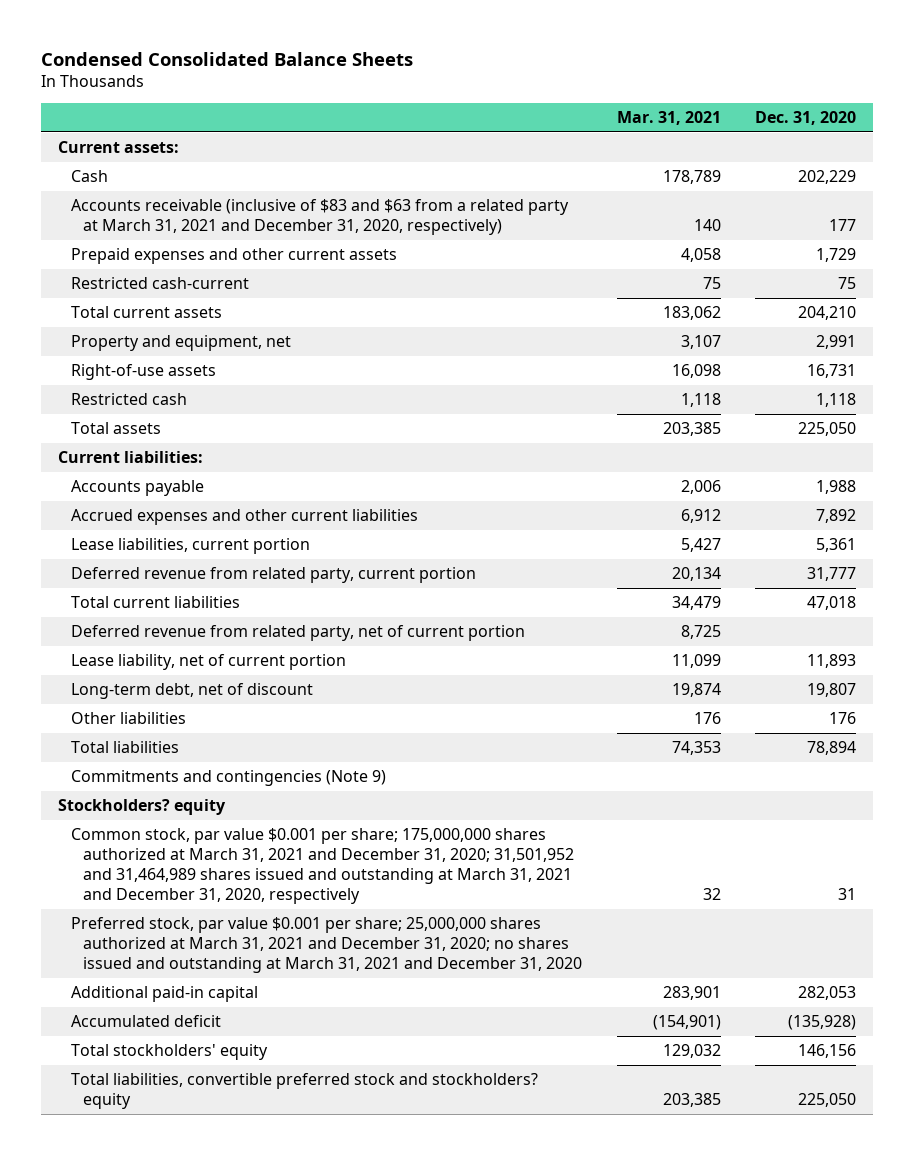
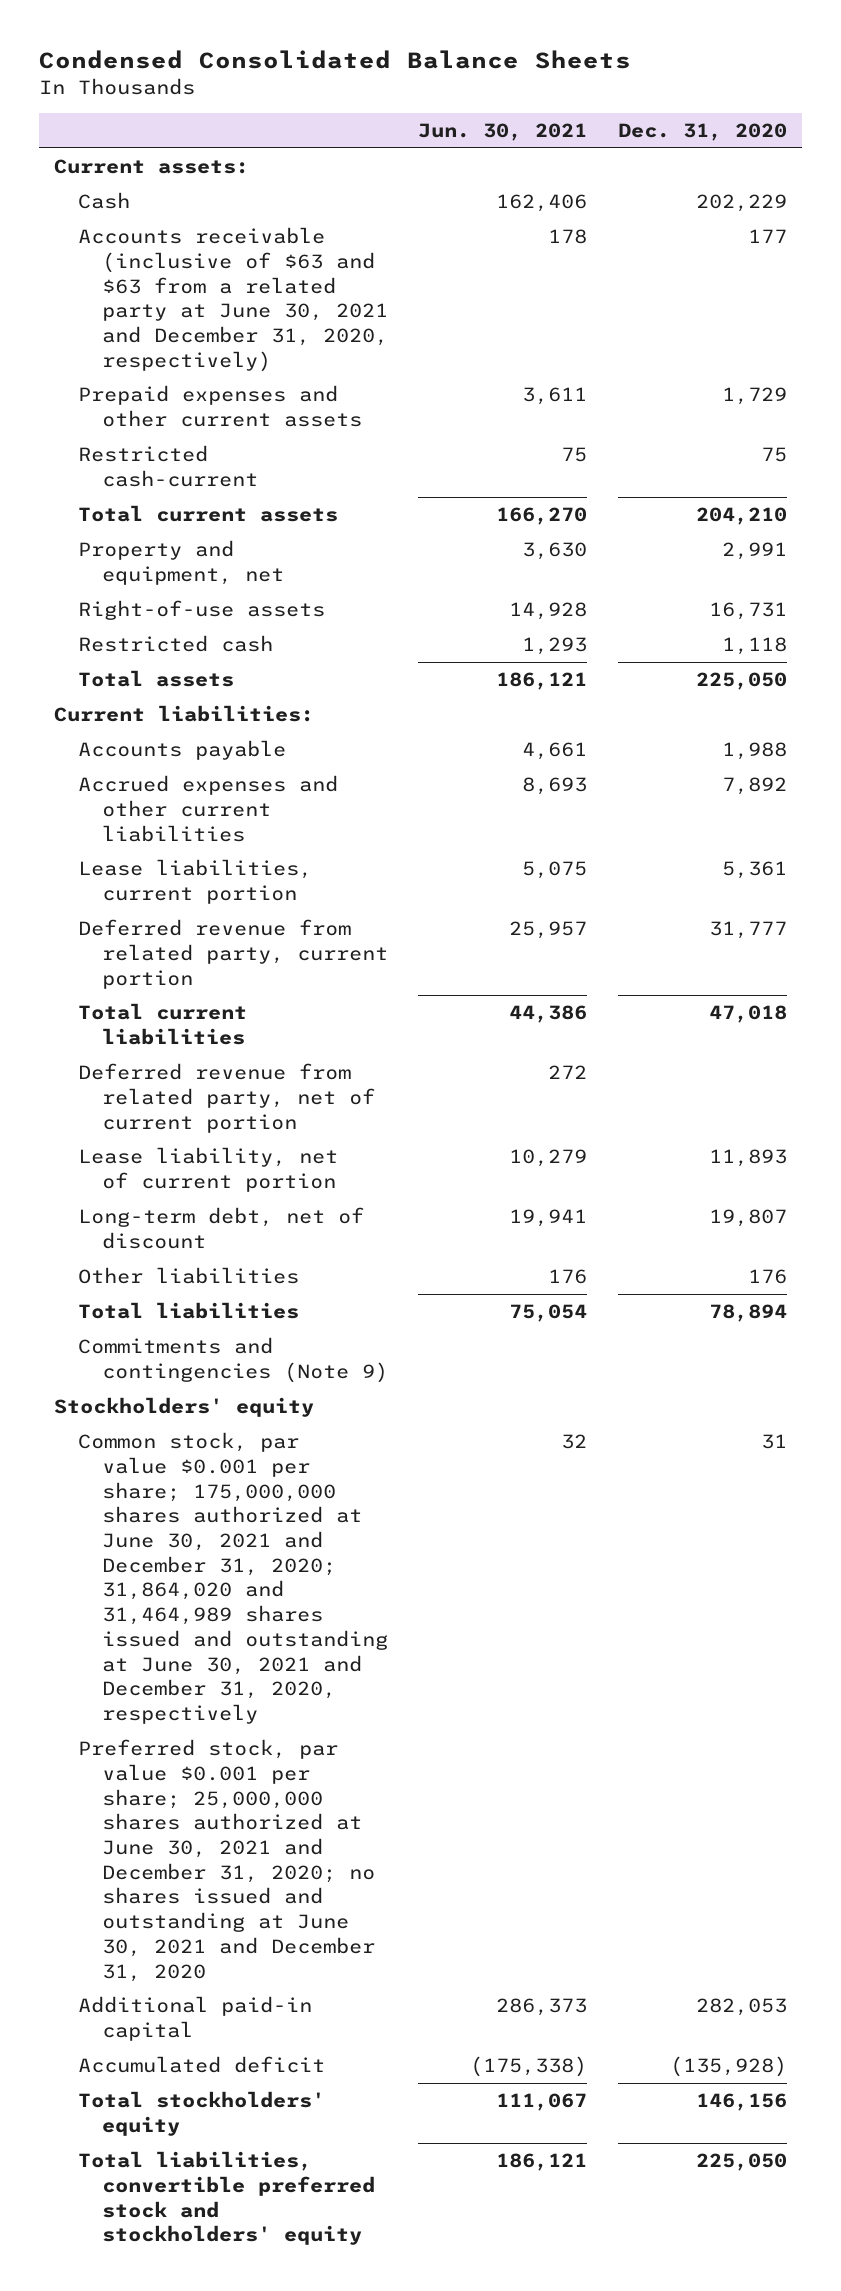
- | Mar. 31, 2021 | Dec. 31, 2020
+ | Jun. 30, 2021 | Dec. 31, 2020
- Accounts receivable (inclusive of $83 and $63 from a related party at March 31, 2021 and December 31, 2020, respectively) | 140 | 177
+ Accounts receivable (inclusive of $63 and $63 from a related party at June 30, 2021 and December 31, 2020, respectively) | 178 | 177
- Stockholders? equity
- Common stock, par value $0.001 per share; 175,000,000 shares authorized at March 31, 2021 and December 31, 2020; 31,501,952 and 31,464,989 shares issued and outstanding at March 31, 2021 and December 31, 2020, respectively | 32 | 31
- Preferred stock, par value $0.001 per share; 25,000,000 shares authorized at March 31, 2021 and December 31, 2020; no shares issued and outstanding at March 31, 2021 and December 31, 2020
+ Stockholders' equity
+ Common stock, par value $0.001 per share; 175,000,000 shares authorized at June 30, 2021 and December 31, 2020; 31,864,020 and 31,464,989 shares issued and outstanding at June 30, 2021 and December 31, 2020, respectively | 32 | 31
+ Preferred stock, par value $0.001 per share; 25,000,000 shares authorized at June 30, 2021 and December 31, 2020; no shares issued and outstanding at June 30, 2021 and December 31, 2020
- Total liabilities, convertible preferred stock and stockholders? equity | 203,385 | 225,050
+ Total liabilities, convertible preferred stock and stockholders' equity | 186,121 | 225,050

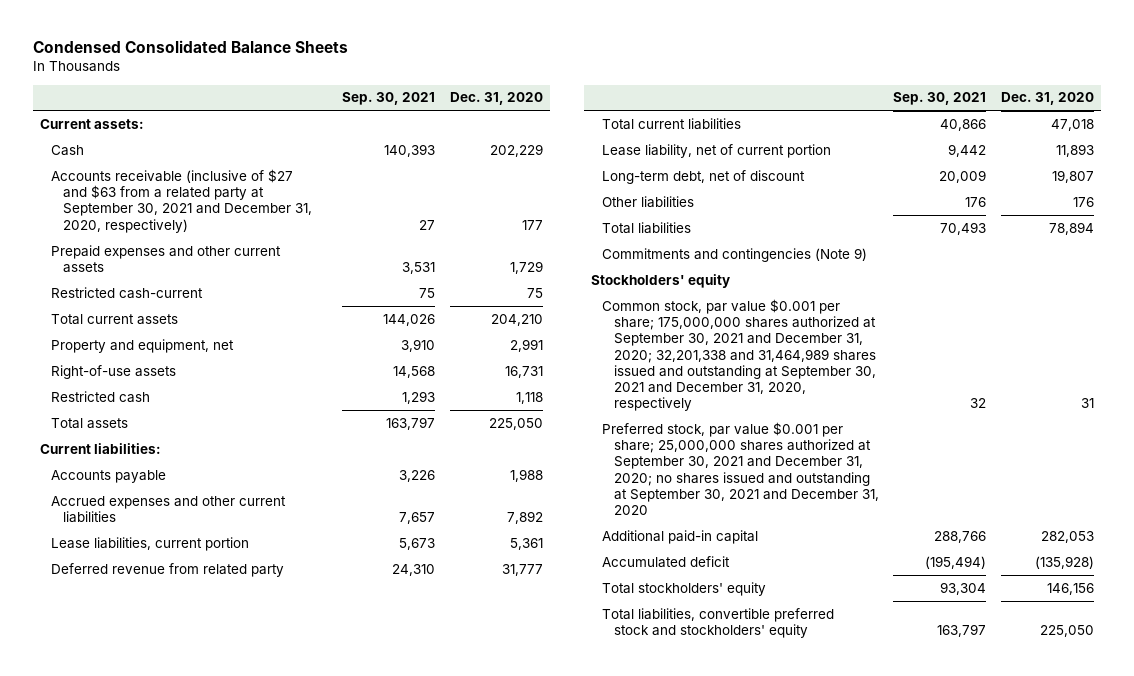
- | Jun. 30, 2021 | Dec. 31, 2020
+ | Sep. 30, 2021 | Dec. 31, 2020
- Accounts receivable (inclusive of $63 and $63 from a related party at June 30, 2021 and December 31, 2020, respectively) | 178 | 177
+ Accounts receivable (inclusive of $27 and $63 from a related party at September 30, 2021 and December 31, 2020, respectively) | 27 | 177
- Deferred revenue from related party, current portion | 25,957 | 31,777
+ Deferred revenue from related party | 24,310 | 31,777
- Deferred revenue from related party, net of current portion | 272 |
- Common stock, par value $0.001 per share; 175,000,000 shares authorized at June 30, 2021 and December 31, 2020; 31,864,020 and 31,464,989 shares issued and outstanding at June 30, 2021 and December 31, 2020, respectively | 32 | 31
- Preferred stock, par value $0.001 per share; 25,000,000 shares authorized at June 30, 2021 and December 31, 2020; no shares issued and outstanding at June 30, 2021 and December 31, 2020
+ Common stock, par value $0.001 per share; 175,000,000 shares authorized at September 30, 2021 and December 31, 2020; 32,201,338 and 31,464,989 shares issued and outstanding at September 30, 2021 and December 31, 2020, respectively | 32 | 31
+ Preferred stock, par value $0.001 per share; 25,000,000 shares authorized at September 30, 2021 and December 31, 2020; no shares issued and outstanding at September 30, 2021 and December 31, 2020

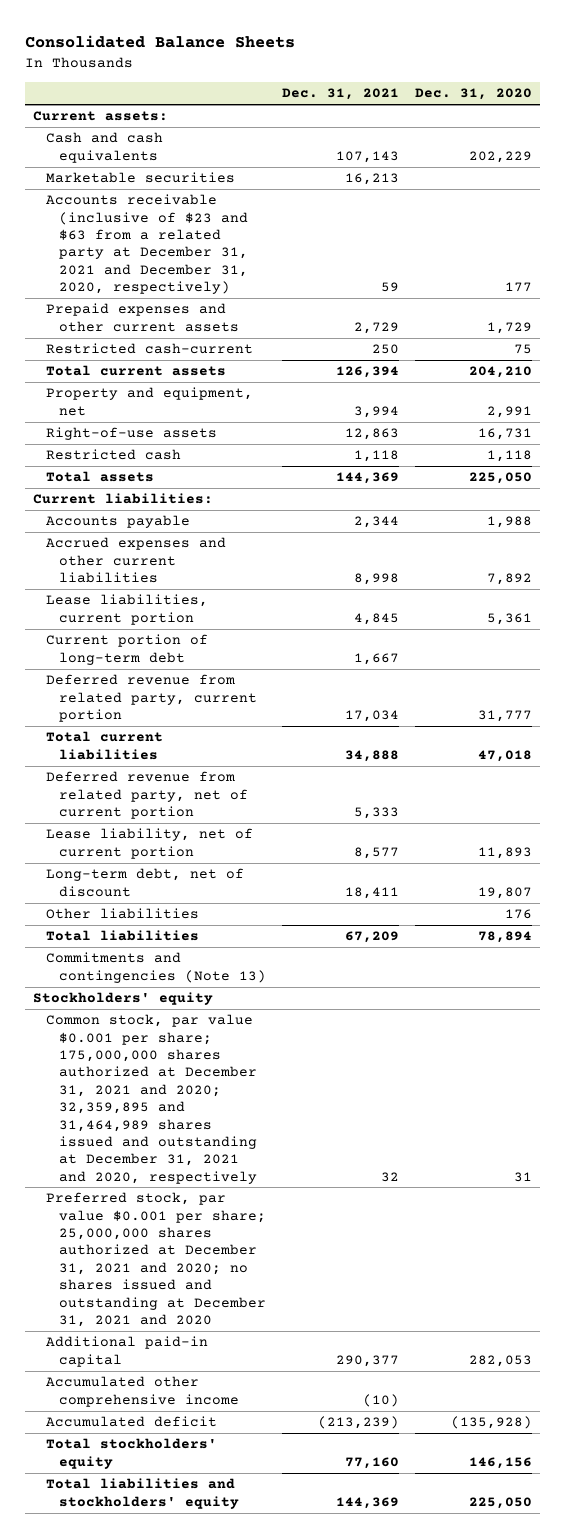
- Condensed Consolidated Balance Sheets
+ Consolidated Balance Sheets
- | Sep. 30, 2021 | Dec. 31, 2020
+ | Dec. 31, 2021 | Dec. 31, 2020
- Cash | 140,393 | 202,229
- Accounts receivable (inclusive of $27 and $63 from a related party at September 30, 2021 and December 31, 2020, respectively) | 27 | 177
+ Cash and cash equivalents | 107,143 | 202,229
+ Marketable securities | 16,213 |
+ Accounts receivable (inclusive of $23 and $63 from a related party at December 31, 2021 and December 31, 2020, respectively) | 59 | 177
- Deferred revenue from related party | 24,310 | 31,777
+ Current portion of long-term debt | 1,667 |
+ Deferred revenue from related party, current portion | 17,034 | 31,777
+ Deferred revenue from related party, net of current portion | 5,333 |
- Commitments and contingencies (Note 9)
+ Commitments and contingencies (Note 13)
- Common stock, par value $0.001 per share; 175,000,000 shares authorized at September 30, 2021 and December 31, 2020; 32,201,338 and 31,464,989 shares issued and outstanding at September 30, 2021 and December 31, 2020, respectively | 32 | 31
- Preferred stock, par value $0.001 per share; 25,000,000 shares authorized at September 30, 2021 and December 31, 2020; no shares issued and outstanding at September 30, 2021 and December 31, 2020
+ Common stock, par value $0.001 per share; 175,000,000 shares authorized at December 31, 2021 and 2020; 32,359,895 and 31,464,989 shares issued and outstanding at December 31, 2021 and 2020, respectively | 32 | 31
+ Preferred stock, par value $0.001 per share; 25,000,000 shares authorized at December 31, 2021 and 2020; no shares issued and outstanding at December 31, 2021 and 2020
+ Accumulated other comprehensive income | (10) |
- Total liabilities, convertible preferred stock and stockholders' equity | 163,797 | 225,050
+ Total liabilities and stockholders' equity | 144,369 | 225,050

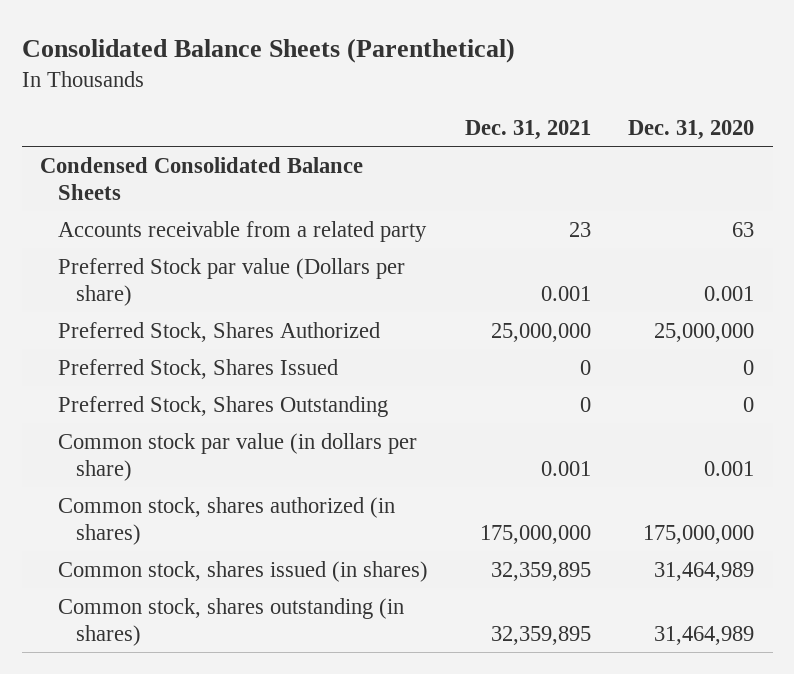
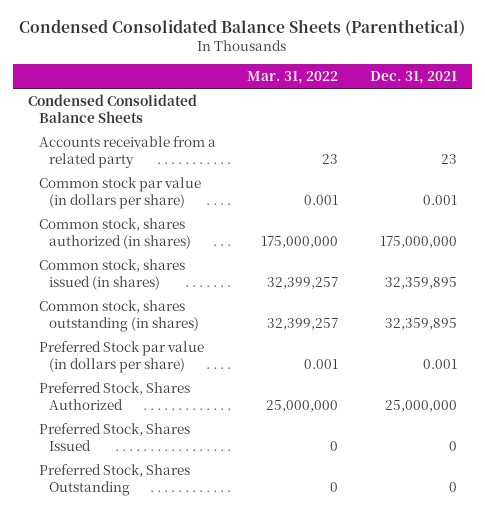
- Consolidated Balance Sheets (Parenthetical)
+ Condensed Consolidated Balance Sheets (Parenthetical)
- | Dec. 31, 2021 | Dec. 31, 2020
+ | Mar. 31, 2022 | Dec. 31, 2021
- Preferred Stock par value (Dollars per share) | 0.001 | 0.001
+ Preferred Stock par value (in dollars per share) | 0.001 | 0.001
moved down: Preferred Stock, Shares Authorized | 25,000,000 | 25,000,000
moved down: Preferred Stock, Shares Issued | 0 | 0
moved down: Preferred Stock, Shares Outstanding | 0 | 0

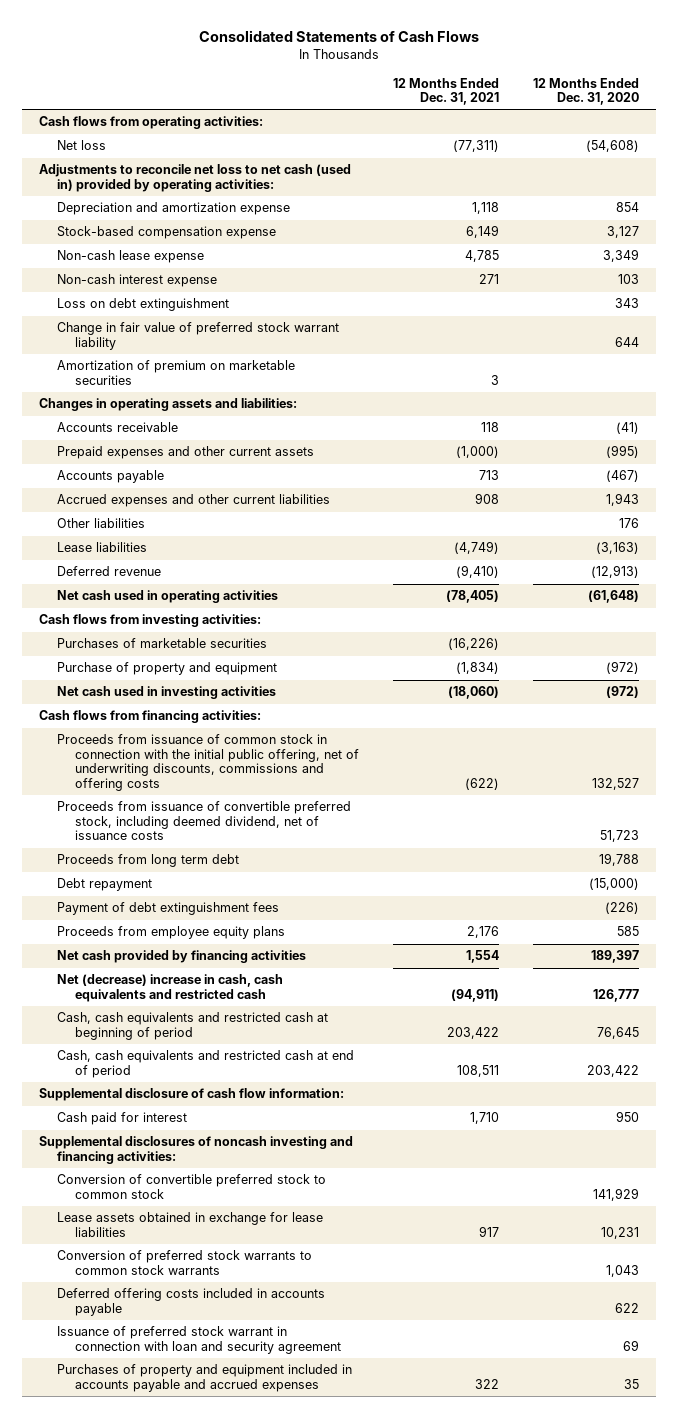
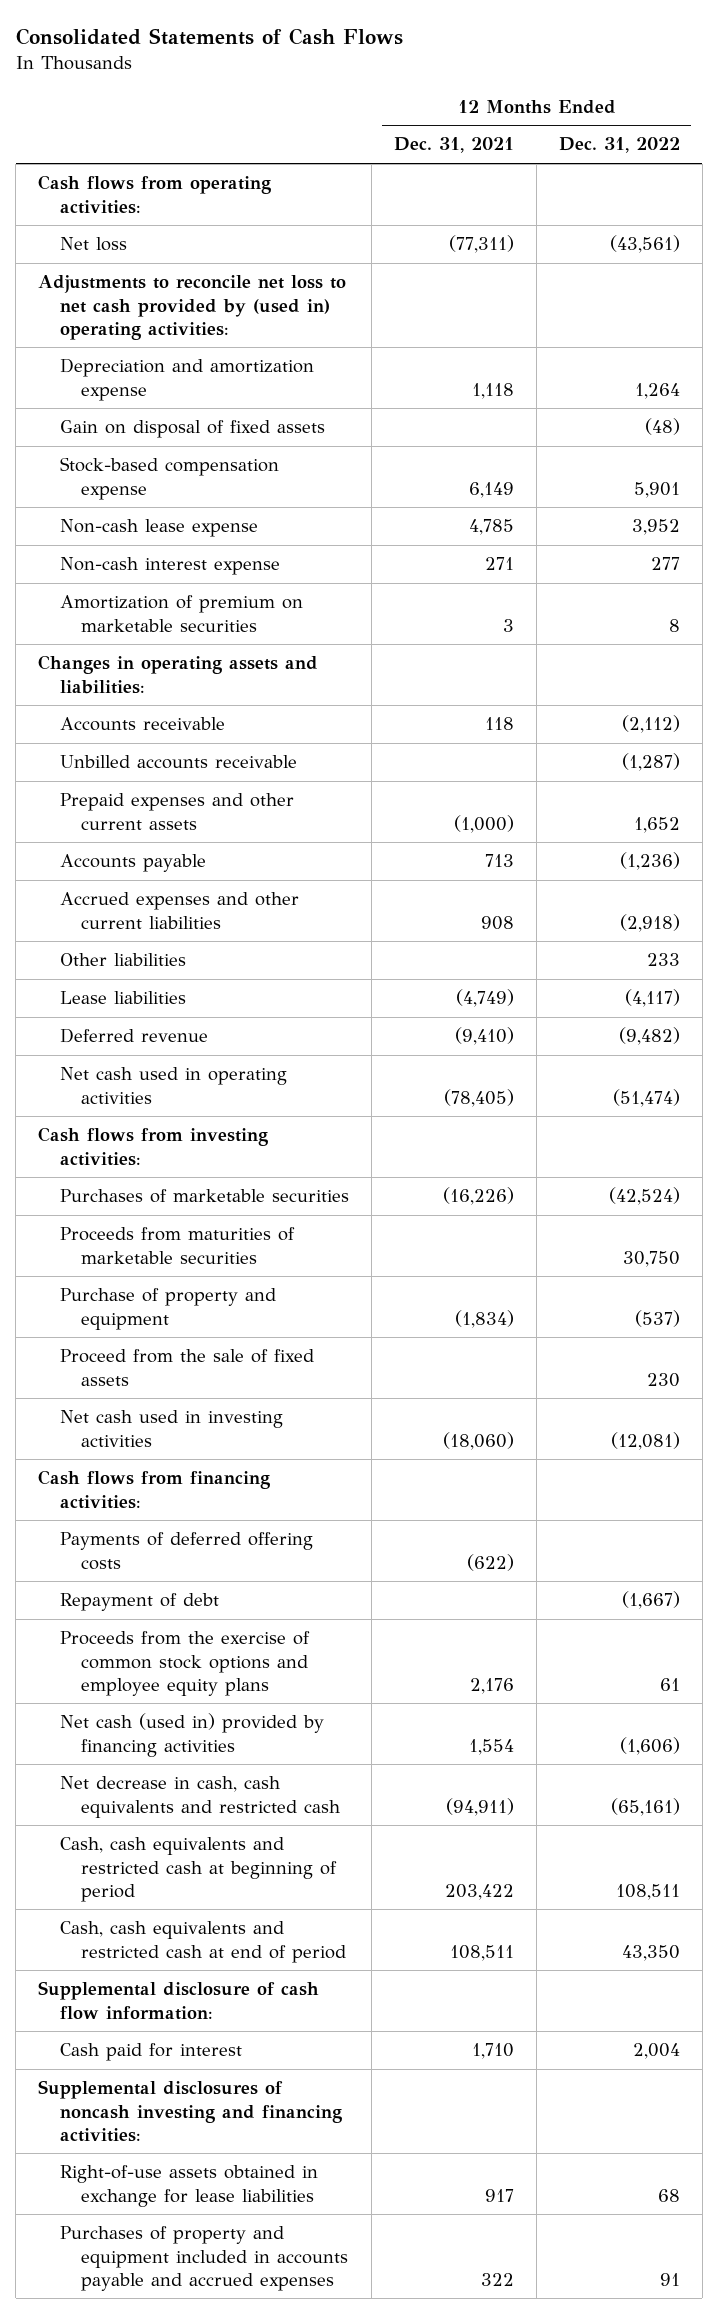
- | 12 Months Ended Dec. 31, 2021 | 12 Months Ended Dec. 31, 2020
+ | 12 Months Ended Dec. 31, 2021 | 12 Months Ended Dec. 31, 2022
- Adjustments to reconcile net loss to net cash (used in) provided by operating activities:
+ Adjustments to reconcile net loss to net cash provided by (used in) operating activities:
+ Gain on disposal of fixed assets | | (48)
- Loss on debt extinguishment | | 343
- Change in fair value of preferred stock warrant liability | | 644
+ Unbilled accounts receivable | | (1,287)
+ Proceeds from maturities of marketable securities | | 30,750
+ Proceed from the sale of fixed assets | | 230
- Proceeds from issuance of common stock in connection with the initial public offering, net of underwriting discounts, commissions and offering costs | (622) | 132,527
- Proceeds from issuance of convertible preferred stock, including deemed dividend, net of issuance costs | | 51,723
- Proceeds from long term debt | | 19,788
- Debt repayment | | (15,000)
- Payment of debt extinguishment fees | | (226)
- Proceeds from employee equity plans | 2,176 | 585
- Net cash provided by financing activities | 1,554 | 189,397
- Net (decrease) increase in cash, cash equivalents and restricted cash | (94,911) | 126,777
+ Payments of deferred offering costs | (622) |
+ Repayment of debt | | (1,667)
+ Proceeds from the exercise of common stock options and employee equity plans | 2,176 | 61
+ Net cash (used in) provided by financing activities | 1,554 | (1,606)
+ Net decrease in cash, cash equivalents and restricted cash | (94,911) | (65,161)
- Conversion of convertible preferred stock to common stock | | 141,929
- Lease assets obtained in exchange for lease liabilities | 917 | 10,231
- Conversion of preferred stock warrants to common stock warrants | | 1,043
- Deferred offering costs included in accounts payable | | 622
- Issuance of preferred stock warrant in connection with loan and security agreement | | 69
+ Right-of-use assets obtained in exchange for lease liabilities | 917 | 68

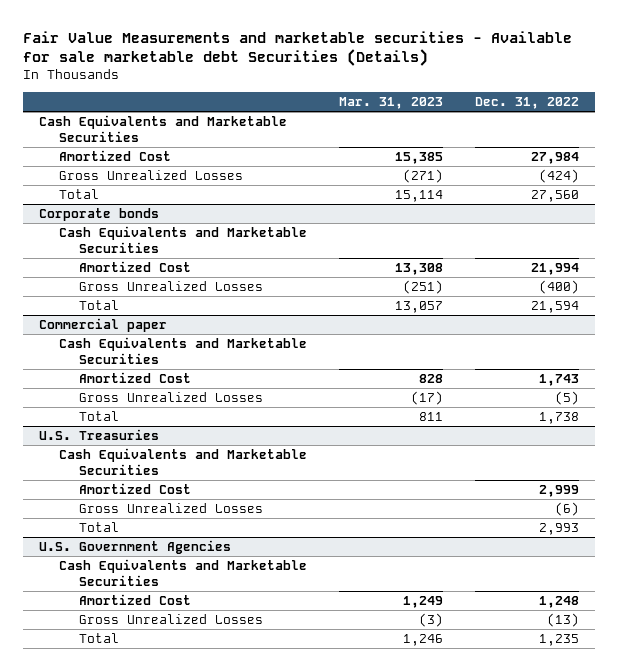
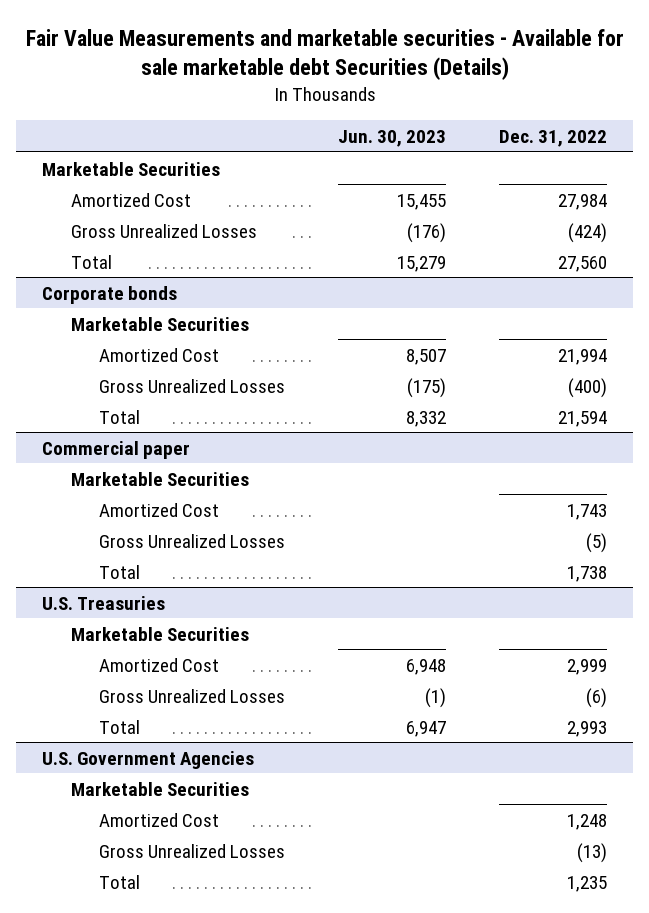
- | Mar. 31, 2023 | Dec. 31, 2022
+ | Jun. 30, 2023 | Dec. 31, 2022
- Cash Equivalents and Marketable Securities
+ Marketable Securities
@ Corporate bonds
- Cash Equivalents and Marketable Securities
+ Marketable Securities
@ Commercial paper
- Cash Equivalents and Marketable Securities
+ Marketable Securities
@ U.S. Treasuries
- Cash Equivalents and Marketable Securities
+ Marketable Securities
@ U.S. Government Agencies
- Cash Equivalents and Marketable Securities
+ Marketable Securities

